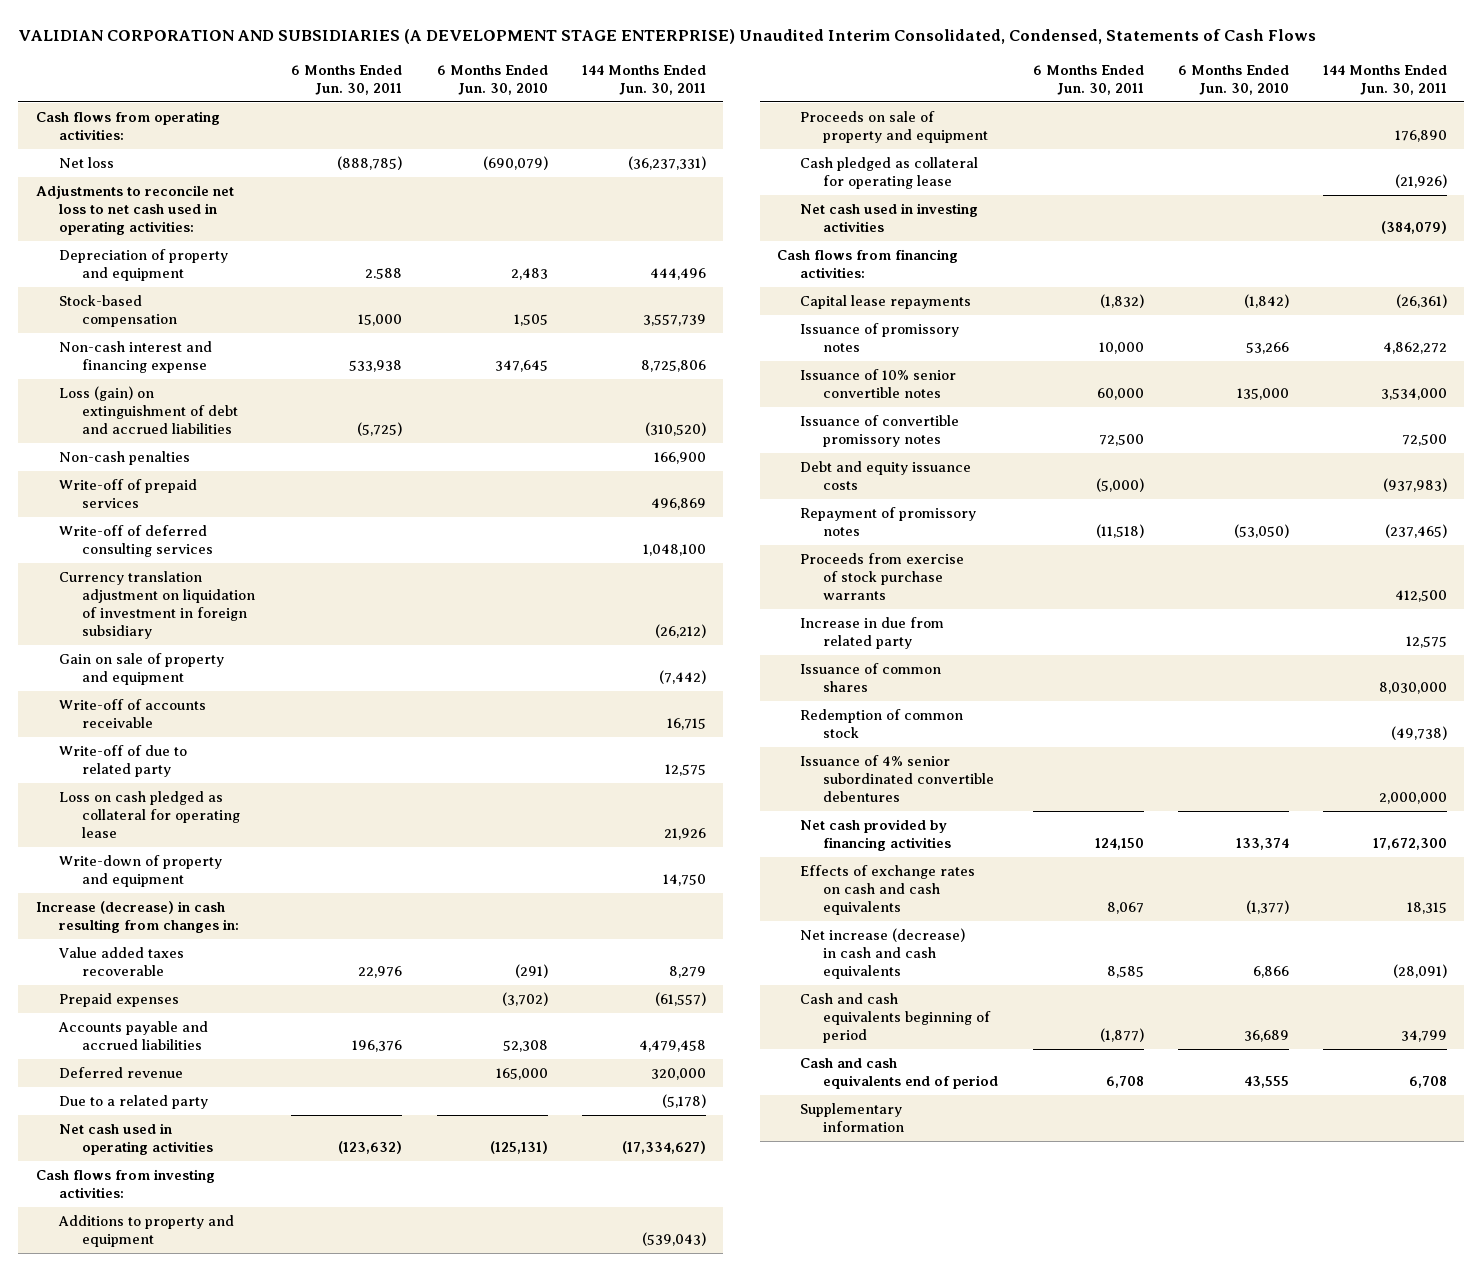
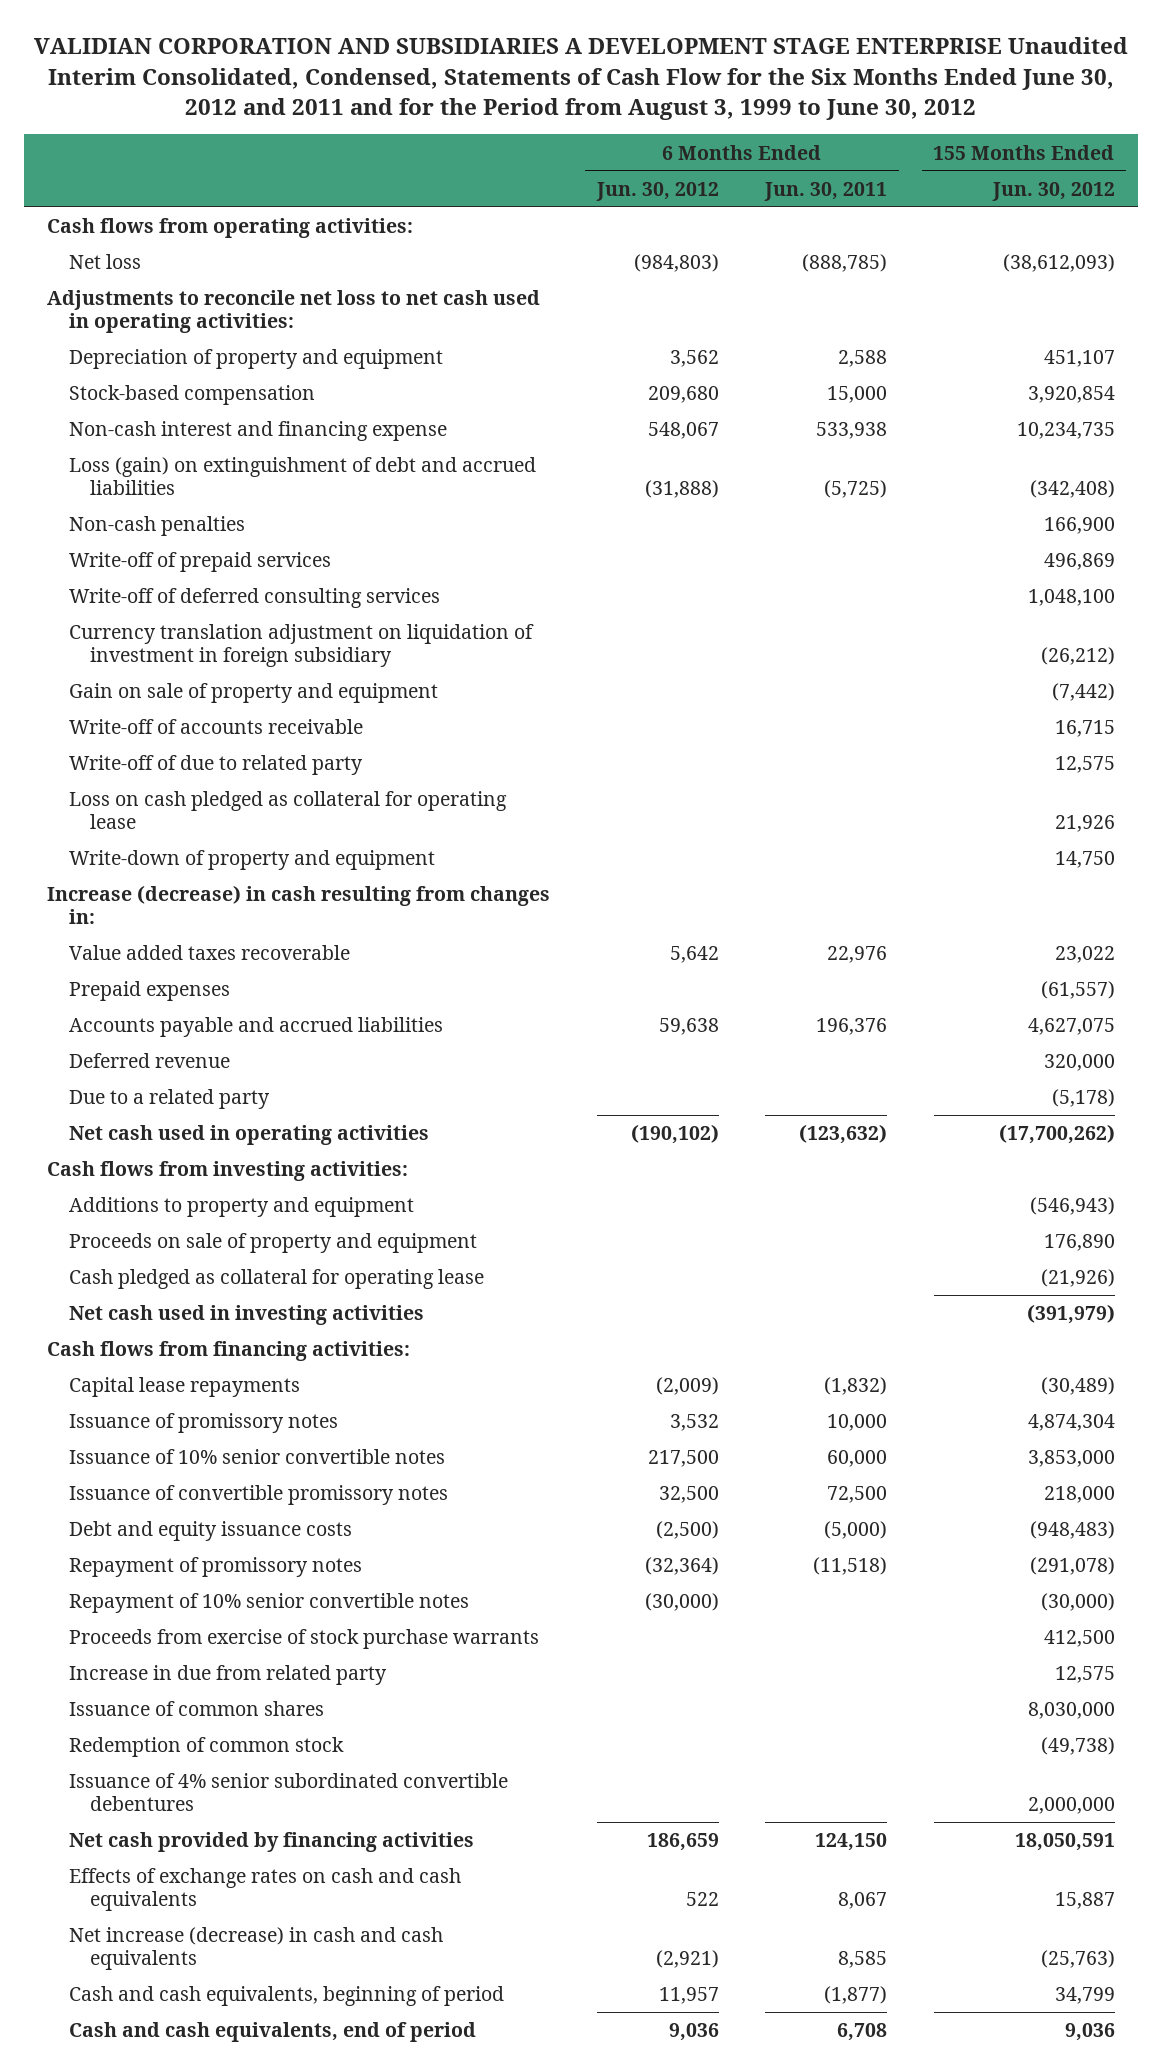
- VALIDIAN CORPORATION AND SUBSIDIARIES (A DEVELOPMENT STAGE ENTERPRISE) Unaudited Interim Consolidated, Condensed, Statements of Cash Flows
+ VALIDIAN CORPORATION AND SUBSIDIARIES A DEVELOPMENT STAGE ENTERPRISE Unaudited Interim Consolidated, Condensed, Statements of Cash Flow for the Six Months Ended June 30, 2012 and 2011 and for the Period from August 3, 1999 to June 30, 2012
- | 6 Months Ended Jun. 30, 2011 | 6 Months Ended Jun. 30, 2010 | 144 Months Ended Jun. 30, 2011
+ | 6 Months Ended Jun. 30, 2012 | 6 Months Ended Jun. 30, 2011 | 155 Months Ended Jun. 30, 2012
- Depreciation of property and equipment | 2.588 | 2,483 | 444,496
+ Depreciation of property and equipment | 3,562 | 2,588 | 451,107
+ Repayment of 10% senior convertible notes | (30,000) | | (30,000)
- Cash and cash equivalents beginning of period | (1,877) | 36,689 | 34,799
- Cash and cash equivalents end of period | 6,708 | 43,555 | 6,708
- Supplementary information
+ Cash and cash equivalents, beginning of period | 11,957 | (1,877) | 34,799
+ Cash and cash equivalents, end of period | 9,036 | 6,708 | 9,036

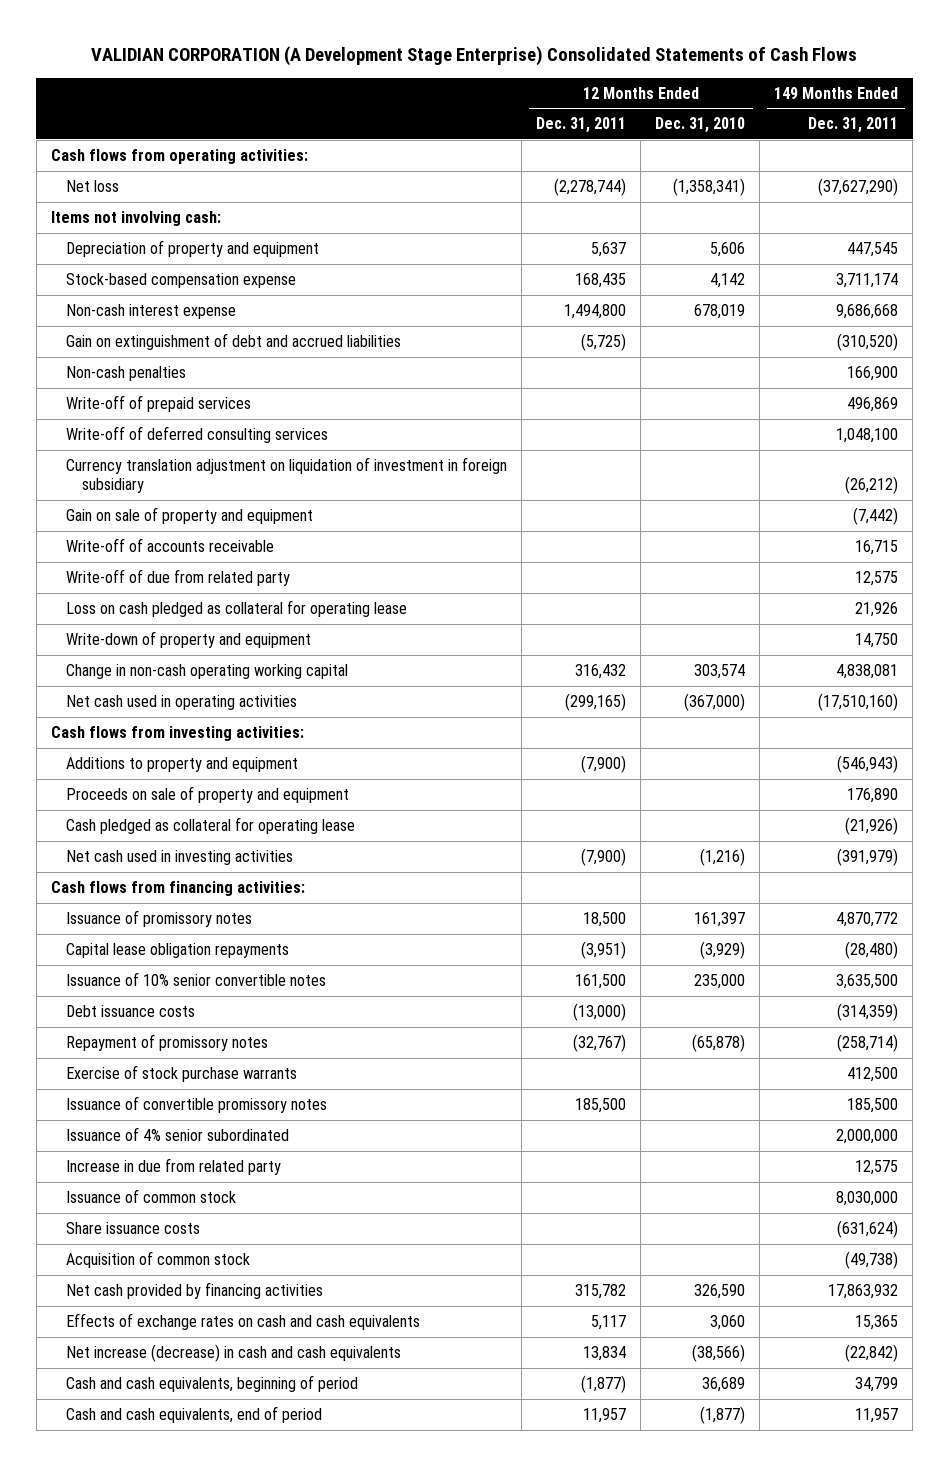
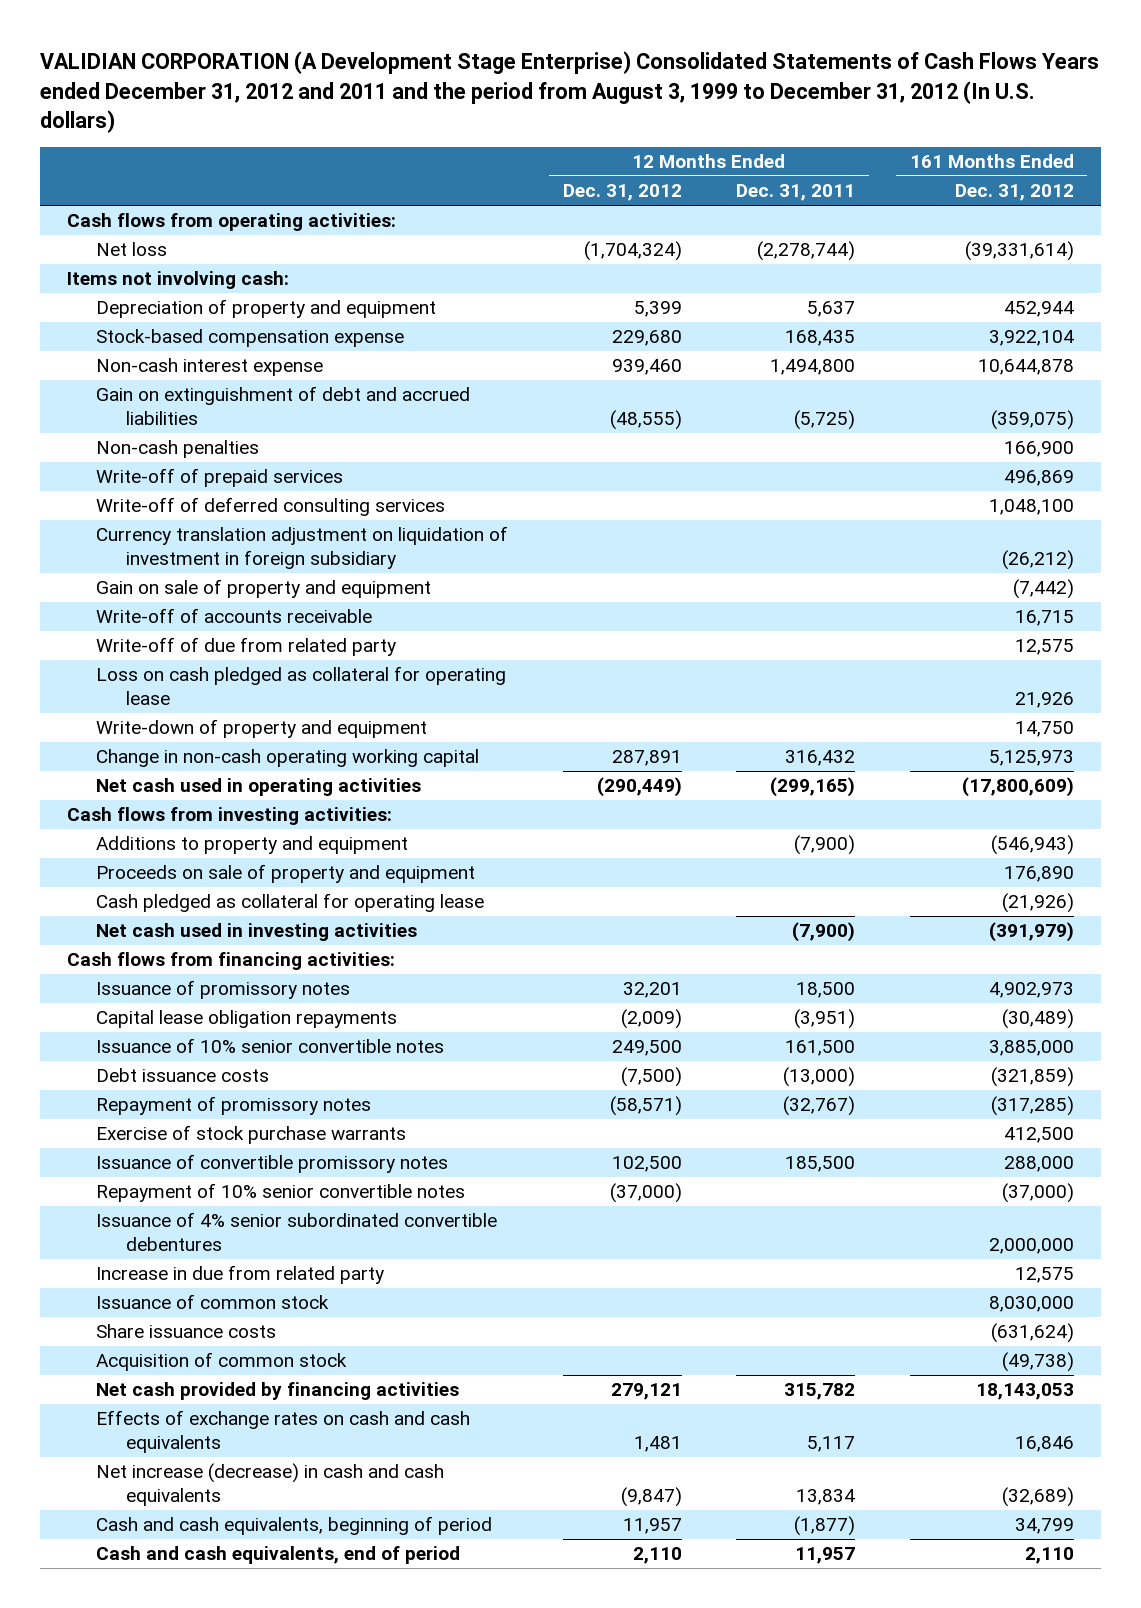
- VALIDIAN CORPORATION (A Development Stage Enterprise) Consolidated Statements of Cash Flows
+ VALIDIAN CORPORATION (A Development Stage Enterprise) Consolidated Statements of Cash Flows Years ended December 31, 2012 and 2011 and the period from August 3, 1999 to December 31, 2012 (In U.S. dollars)
- | 12 Months Ended Dec. 31, 2011 | 12 Months Ended Dec. 31, 2010 | 149 Months Ended Dec. 31, 2011
+ | 12 Months Ended Dec. 31, 2012 | 12 Months Ended Dec. 31, 2011 | 161 Months Ended Dec. 31, 2012
- Issuance of 4% senior subordinated | | | 2,000,000
+ Repayment of 10% senior convertible notes | (37,000) | | (37,000)
+ Issuance of 4% senior subordinated convertible debentures | | | 2,000,000

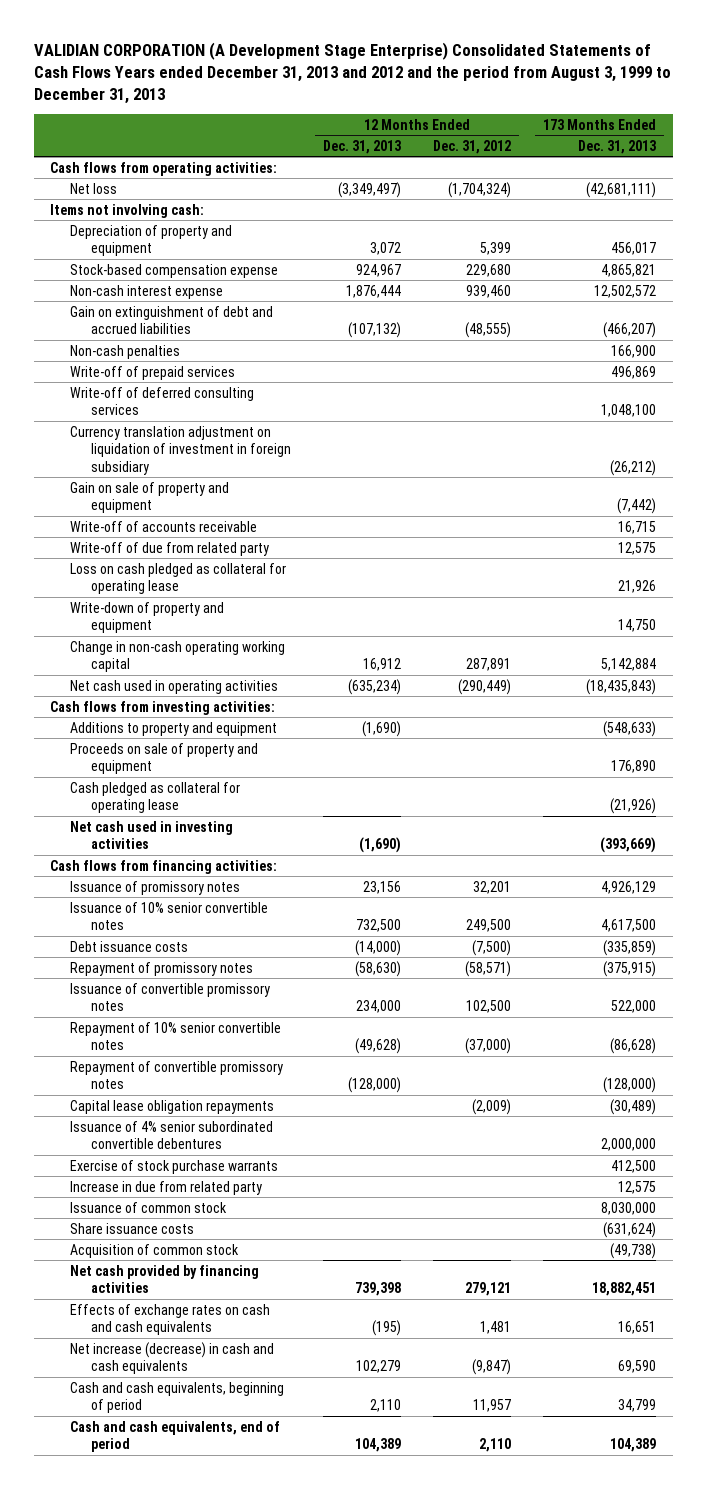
- VALIDIAN CORPORATION (A Development Stage Enterprise) Consolidated Statements of Cash Flows Years ended December 31, 2012 and 2011 and the period from August 3, 1999 to December 31, 2012 (In U.S. dollars)
+ VALIDIAN CORPORATION (A Development Stage Enterprise) Consolidated Statements of Cash Flows Years ended December 31, 2013 and 2012 and the period from August 3, 1999 to December 31, 2013
- | 12 Months Ended Dec. 31, 2012 | 12 Months Ended Dec. 31, 2011 | 161 Months Ended Dec. 31, 2012
+ | 12 Months Ended Dec. 31, 2013 | 12 Months Ended Dec. 31, 2012 | 173 Months Ended Dec. 31, 2013
+ Repayment of convertible promissory notes | (128,000) | | (128,000)
moved down: Capital lease obligation repayments | | (2,009) | (30,489)
moved down: Exercise of stock purchase warrants | | | 412,500

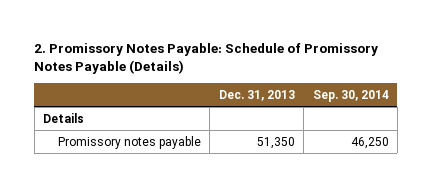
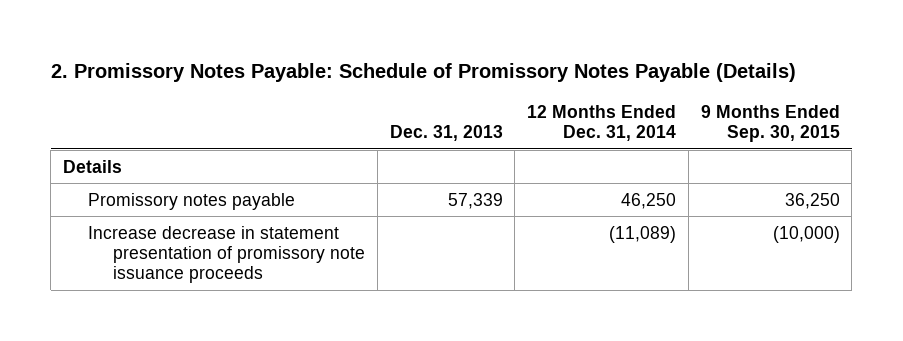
- | Dec. 31, 2013 | Sep. 30, 2014
+ | Dec. 31, 2013 | 12 Months Ended Dec. 31, 2014 | 9 Months Ended Sep. 30, 2015
- Promissory notes payable | 51,350 | 46,250
+ Promissory notes payable | 57,339 | 46,250 | 36,250
+ Increase decrease in statement presentation of promissory note issuance proceeds | | (11,089) | (10,000)

